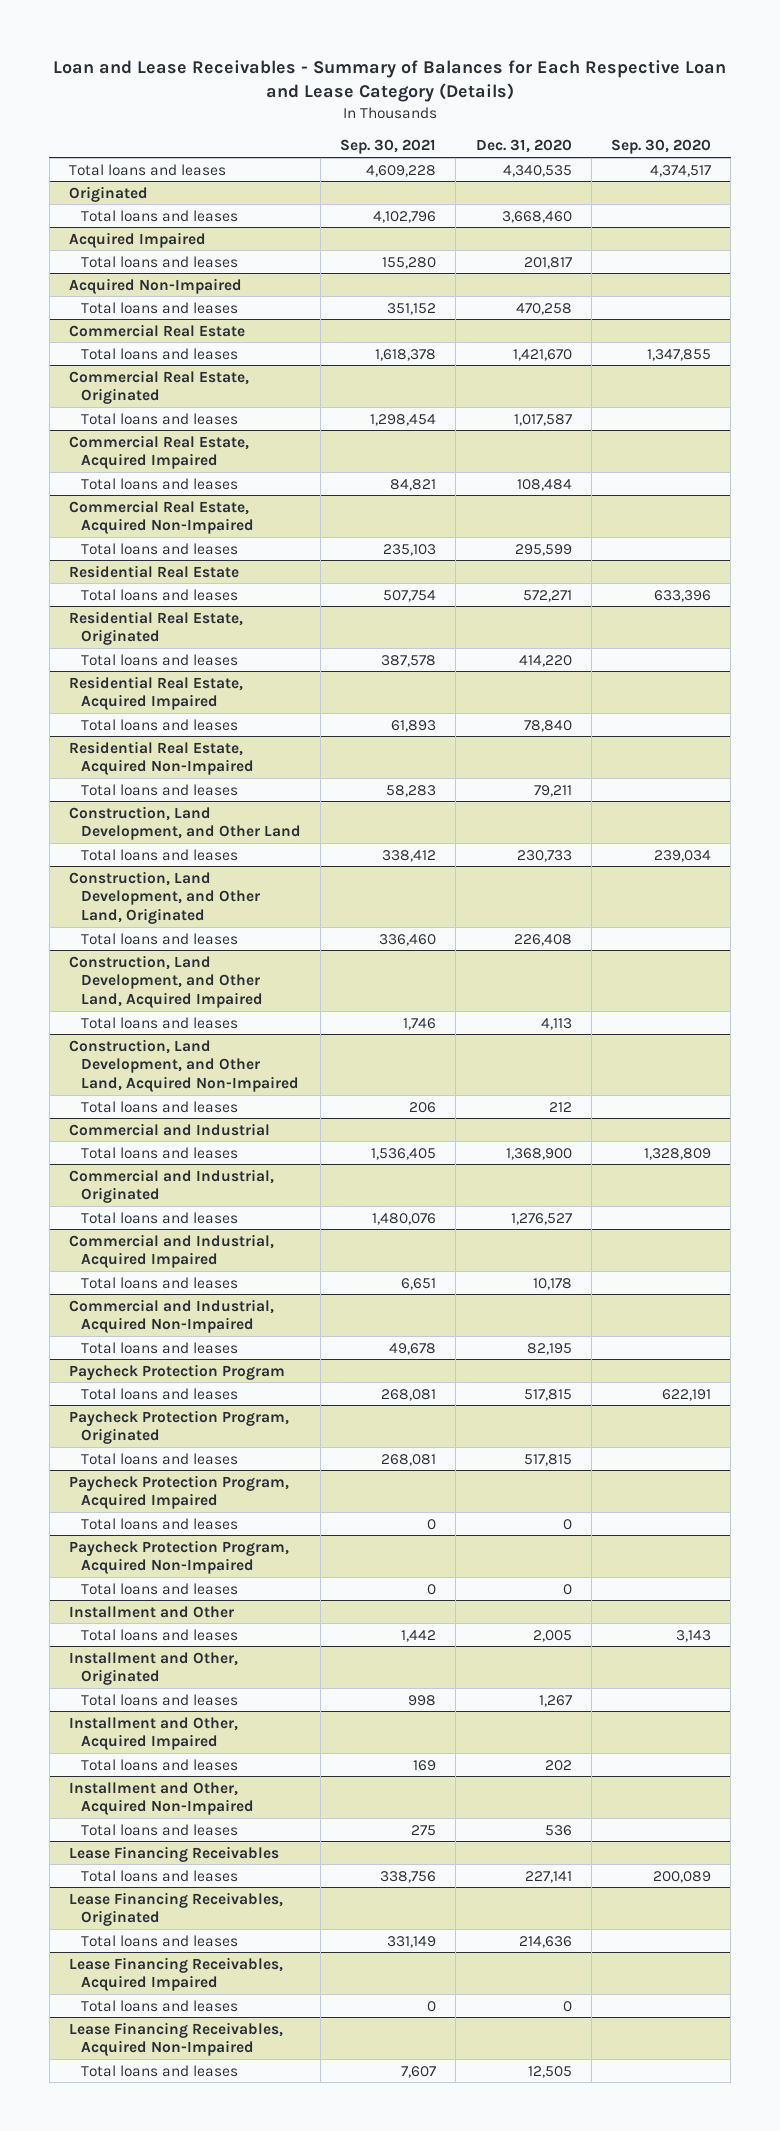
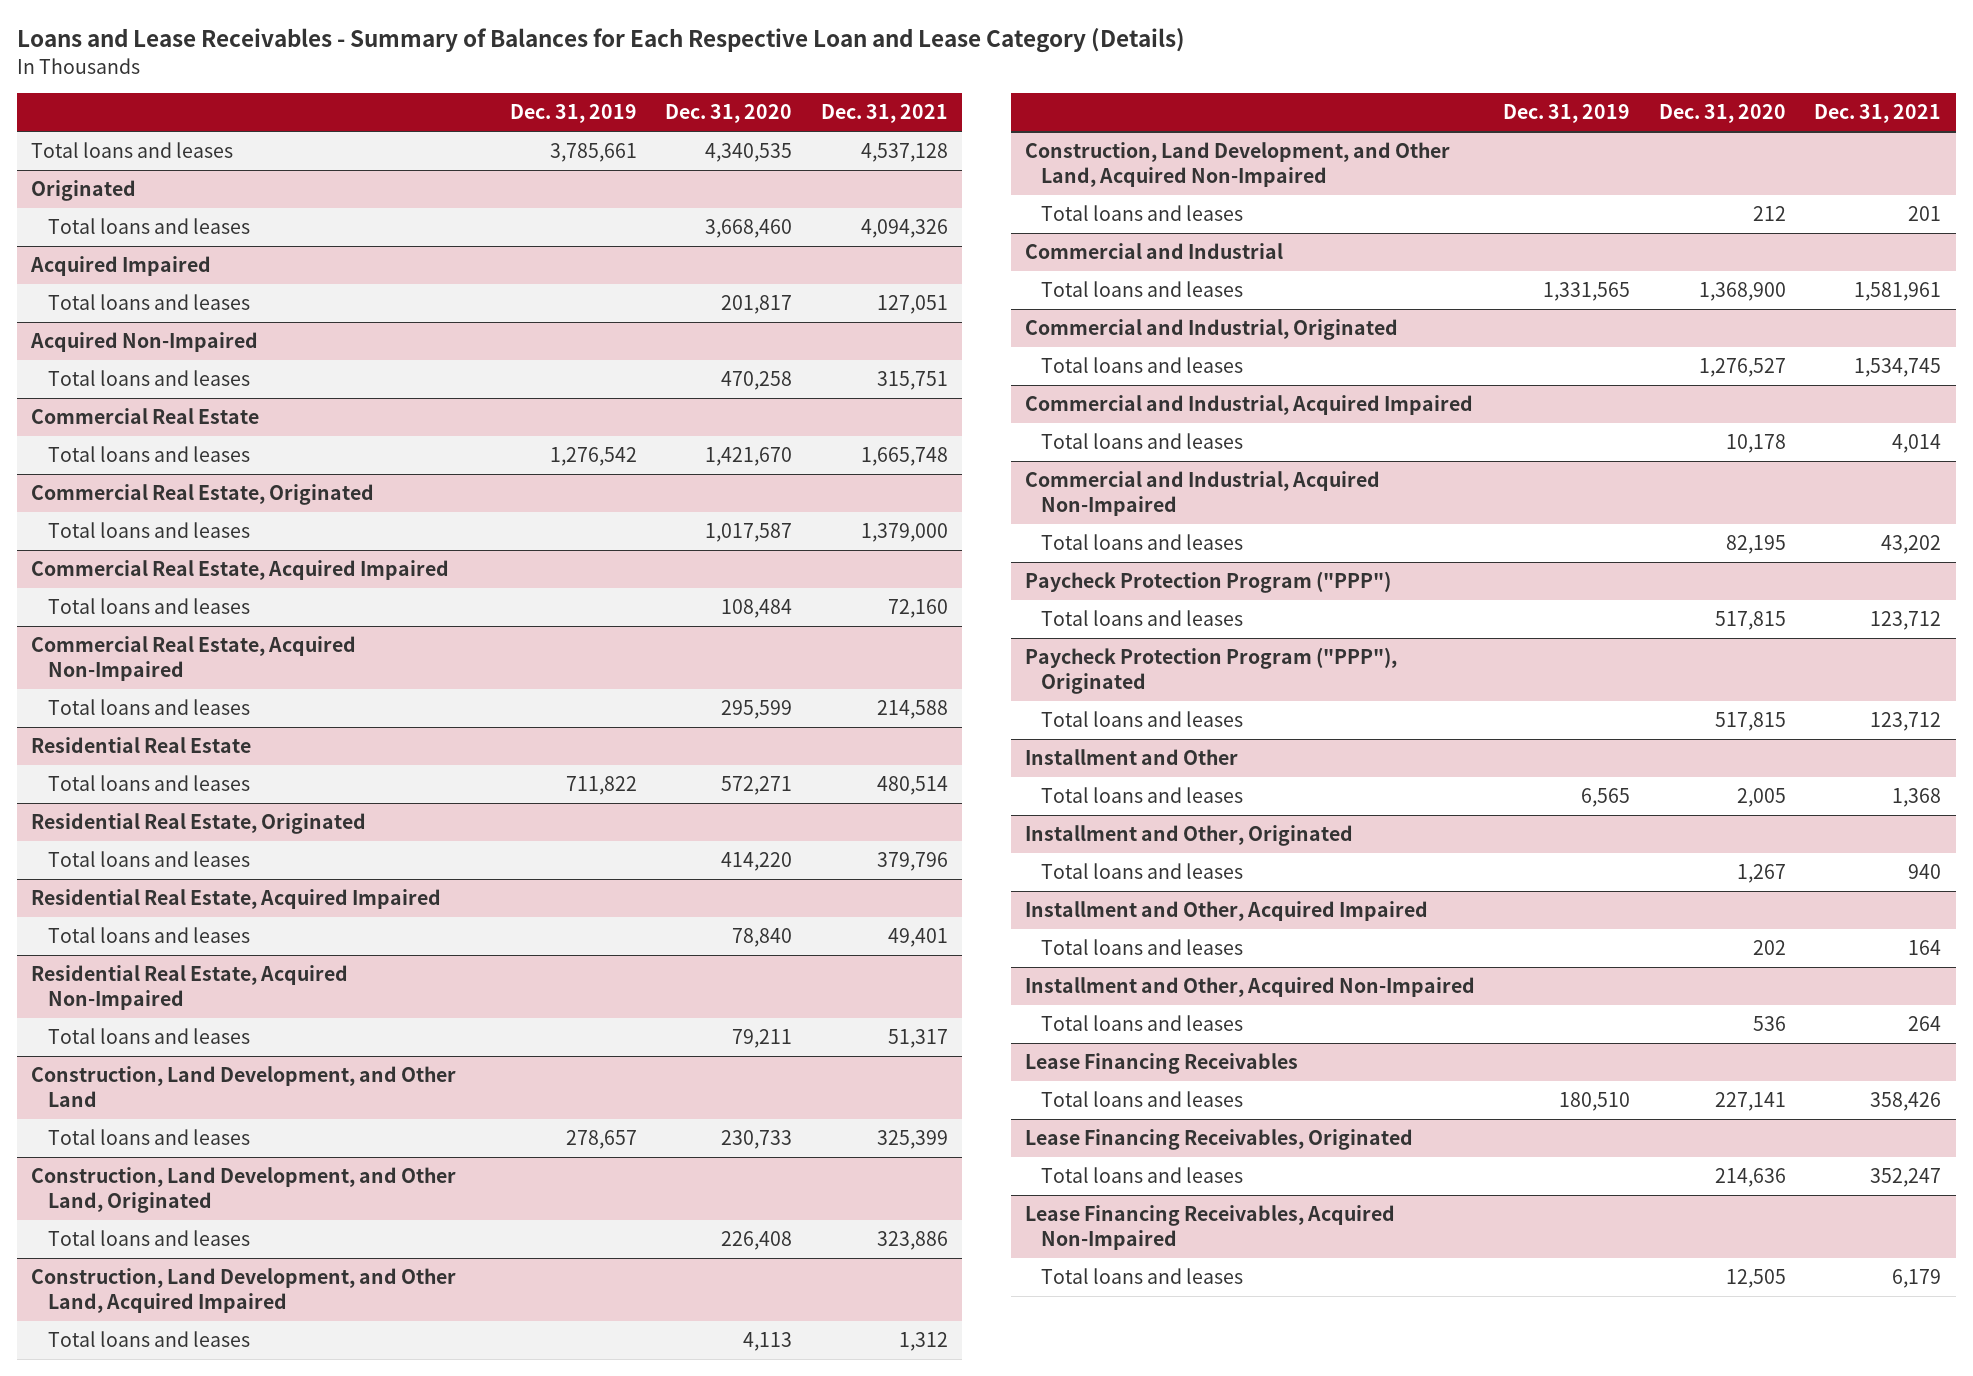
- Loan and Lease Receivables - Summary of Balances for Each Respective Loan and Lease Category (Details)
+ Loans and Lease Receivables - Summary of Balances for Each Respective Loan and Lease Category (Details)
- | Sep. 30, 2021 | Dec. 31, 2020 | Sep. 30, 2020
+ | Dec. 31, 2019 | Dec. 31, 2020 | Dec. 31, 2021
- Paycheck Protection Program
+ Paycheck Protection Program ("PPP")
- Paycheck Protection Program, Originated
+ Paycheck Protection Program ("PPP"), Originated
- Paycheck Protection Program, Acquired Impaired
- Total loans and leases | 0 | 0 |
- Paycheck Protection Program, Acquired Non-Impaired
- Total loans and leases | 0 | 0 |
- Lease Financing Receivables, Acquired Impaired
- Total loans and leases | 0 | 0 |

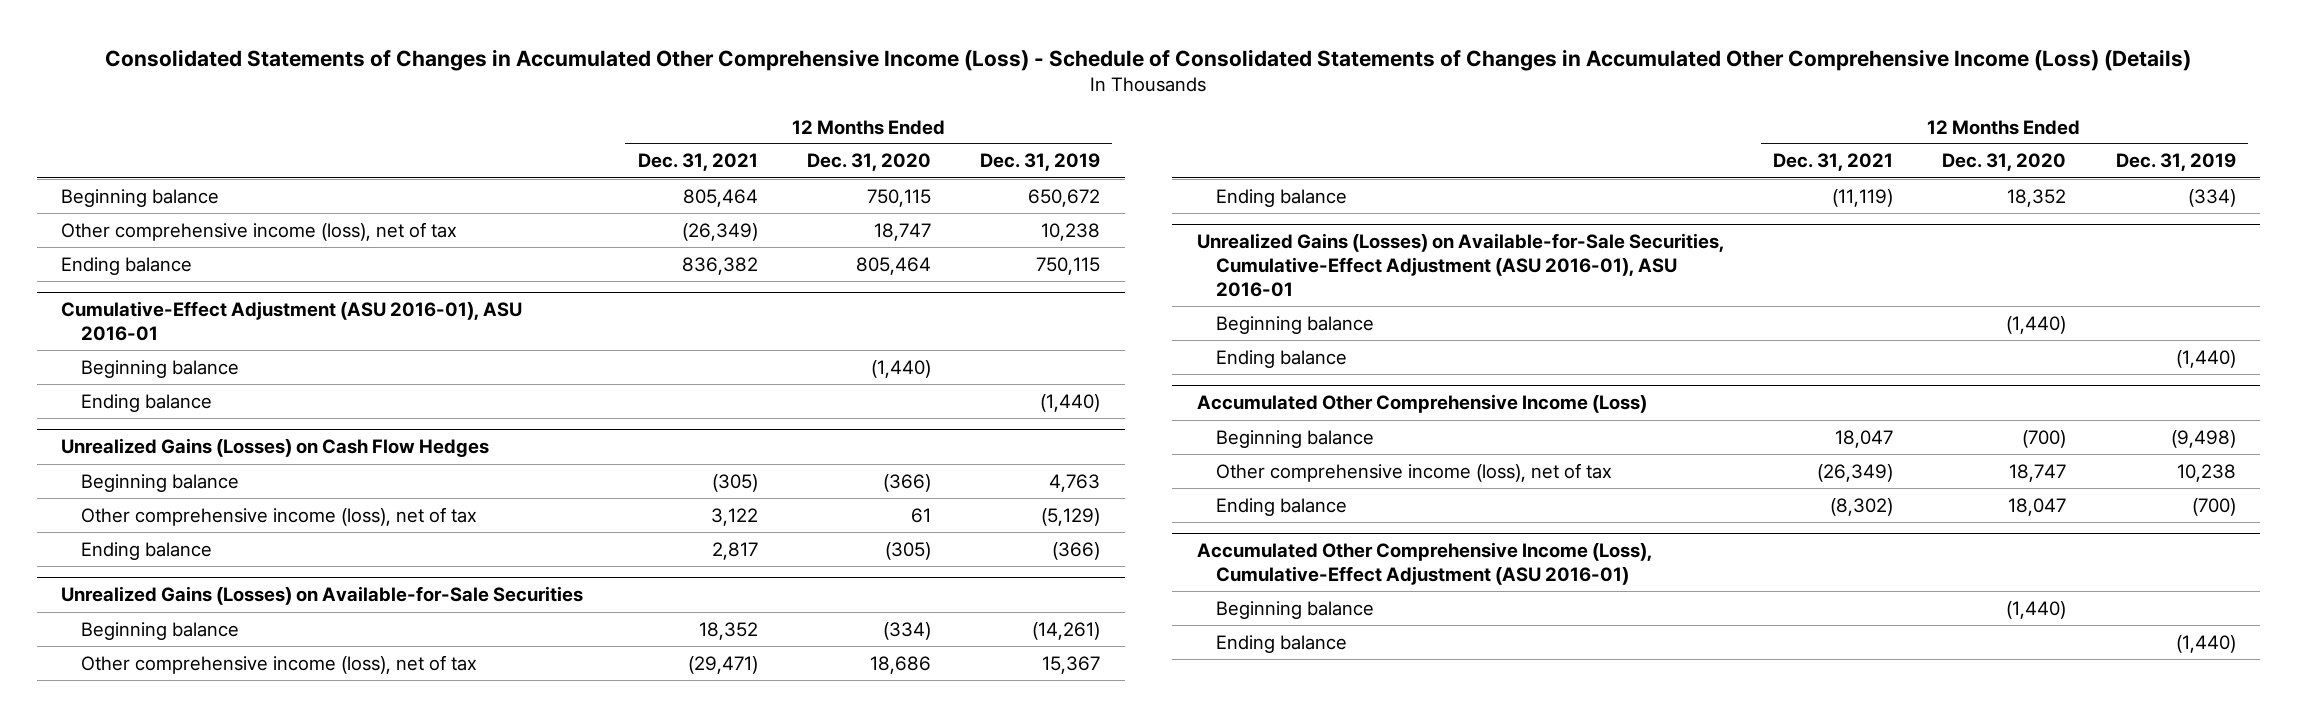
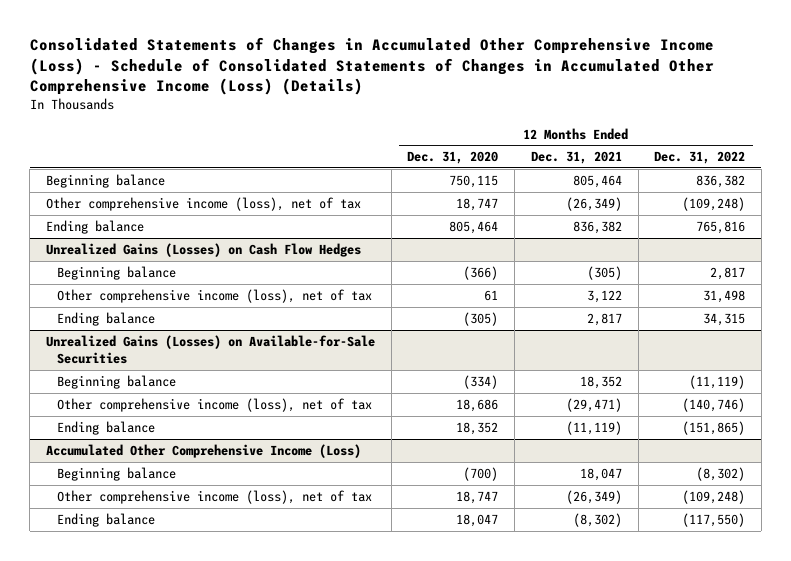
- | 12 Months Ended Dec. 31, 2021 | 12 Months Ended Dec. 31, 2020 | 12 Months Ended Dec. 31, 2019
+ | 12 Months Ended Dec. 31, 2020 | 12 Months Ended Dec. 31, 2021 | 12 Months Ended Dec. 31, 2022
- Cumulative-Effect Adjustment (ASU 2016-01), ASU 2016-01
- Beginning balance | | (1,440) |
- Ending balance | | | (1,440)
- Unrealized Gains (Losses) on Available-for-Sale Securities, Cumulative-Effect Adjustment (ASU 2016-01), ASU 2016-01
- Beginning balance | | (1,440) |
- Ending balance | | | (1,440)
- Accumulated Other Comprehensive Income (Loss), Cumulative-Effect Adjustment (ASU 2016-01)
- Beginning balance | | (1,440) |
- Ending balance | | | (1,440)

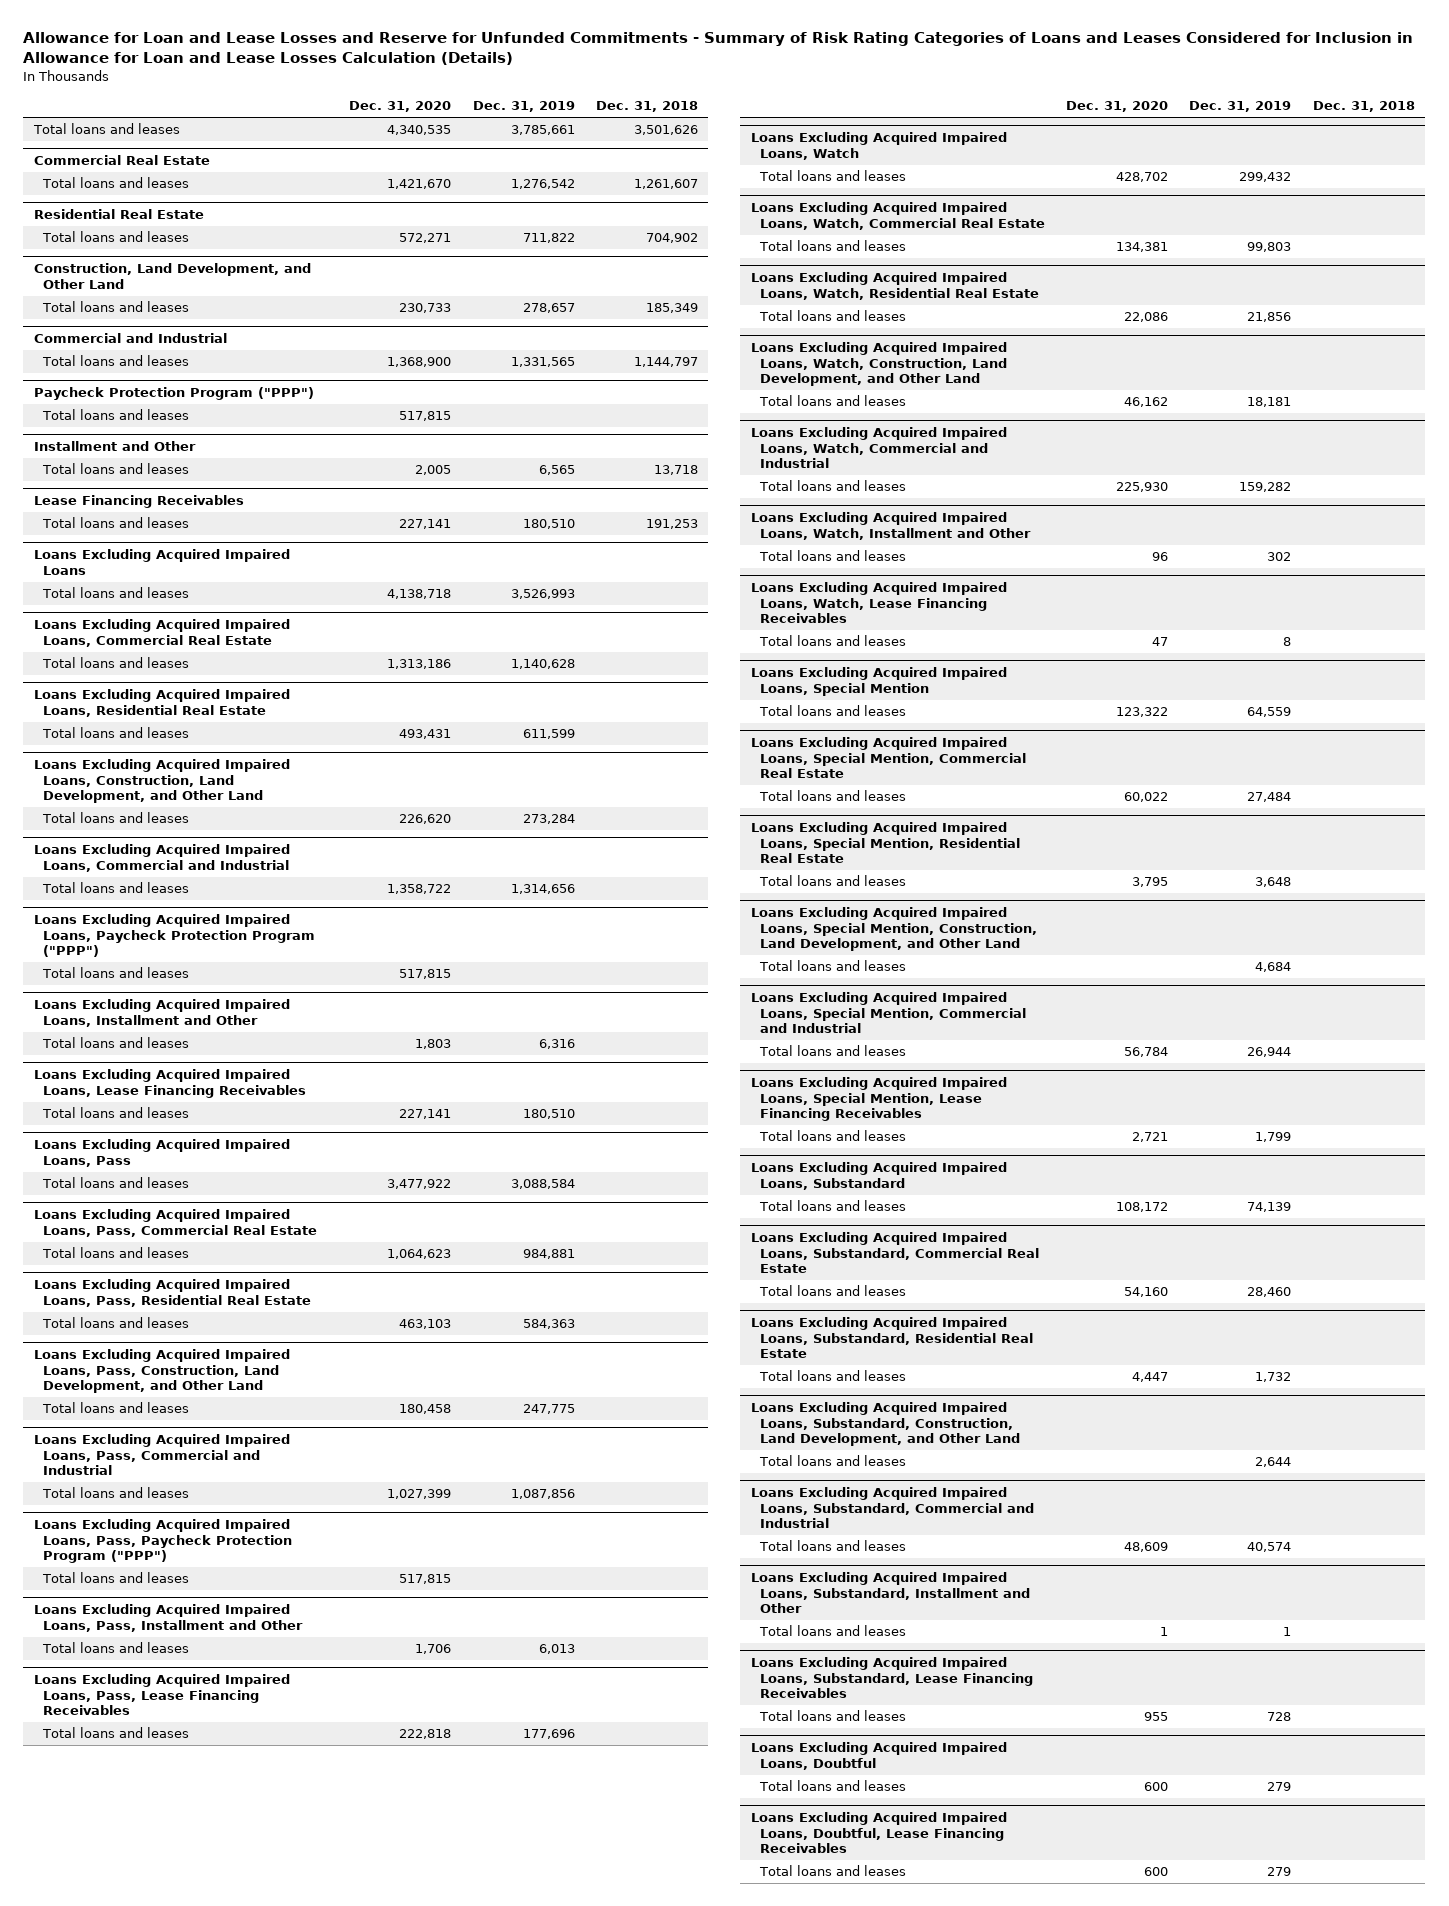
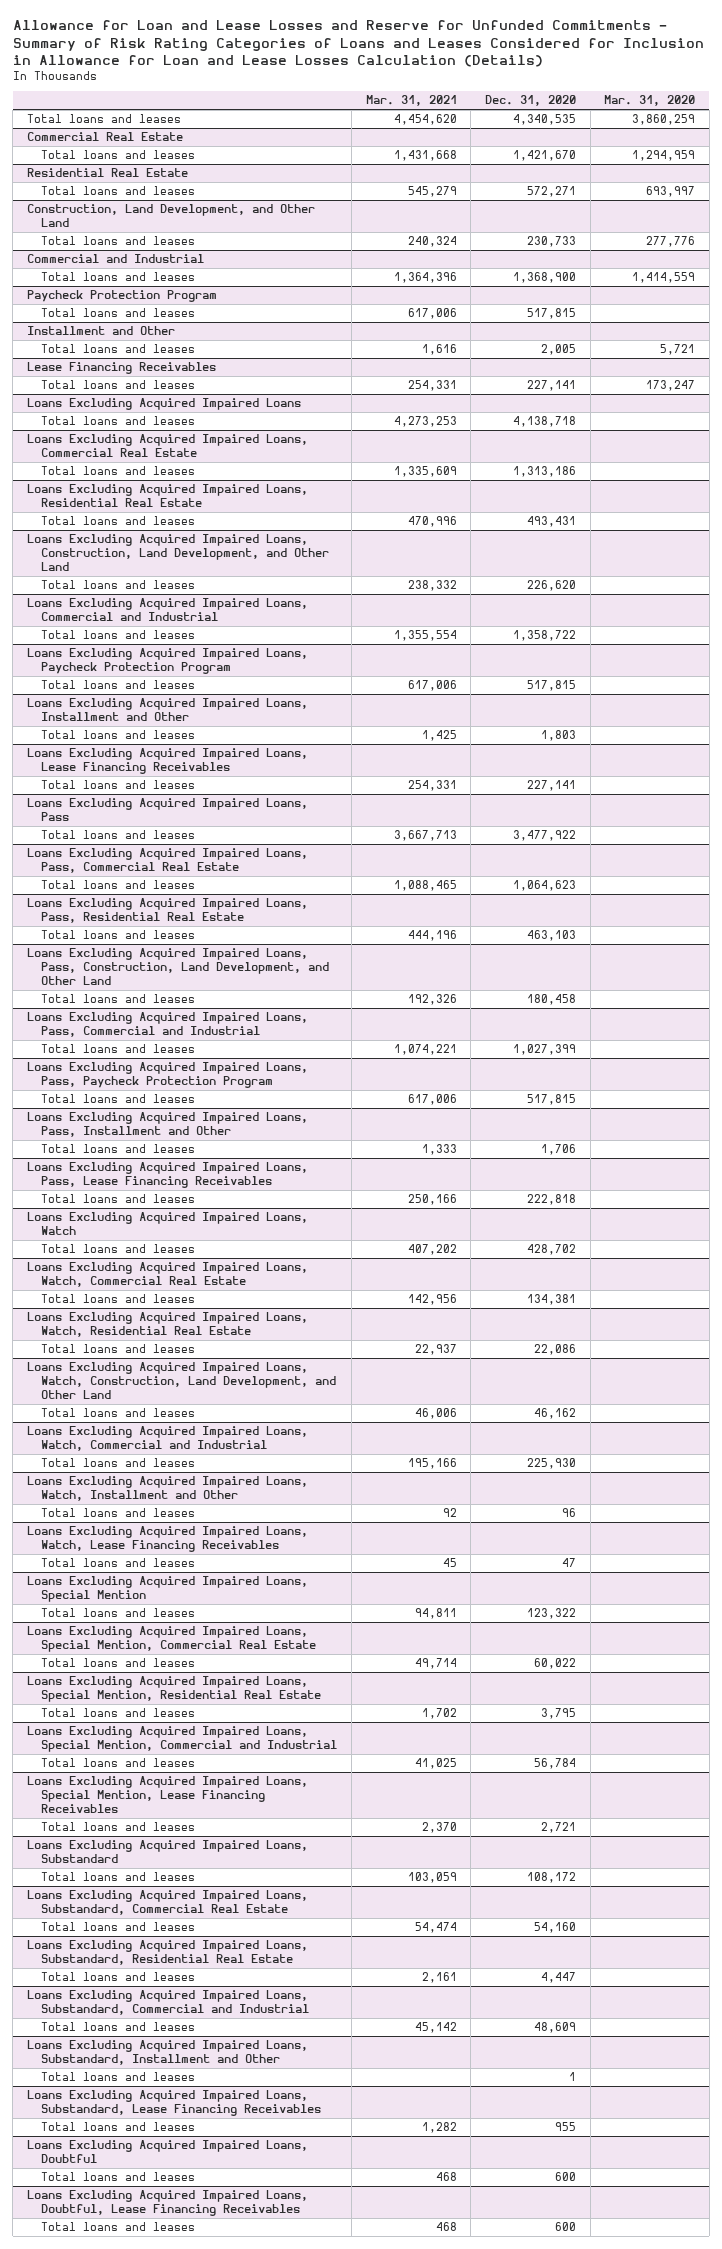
- | Dec. 31, 2020 | Dec. 31, 2019 | Dec. 31, 2018
+ | Mar. 31, 2021 | Dec. 31, 2020 | Mar. 31, 2020
- Paycheck Protection Program ("PPP")
+ Paycheck Protection Program
- Loans Excluding Acquired Impaired Loans, Paycheck Protection Program ("PPP")
+ Loans Excluding Acquired Impaired Loans, Paycheck Protection Program
- Loans Excluding Acquired Impaired Loans, Pass, Paycheck Protection Program ("PPP")
+ Loans Excluding Acquired Impaired Loans, Pass, Paycheck Protection Program
- Loans Excluding Acquired Impaired Loans, Special Mention, Construction, Land Development, and Other Land
- Total loans and leases | | 4,684 |
- Loans Excluding Acquired Impaired Loans, Substandard, Construction, Land Development, and Other Land
- Total loans and leases | | 2,644 |

